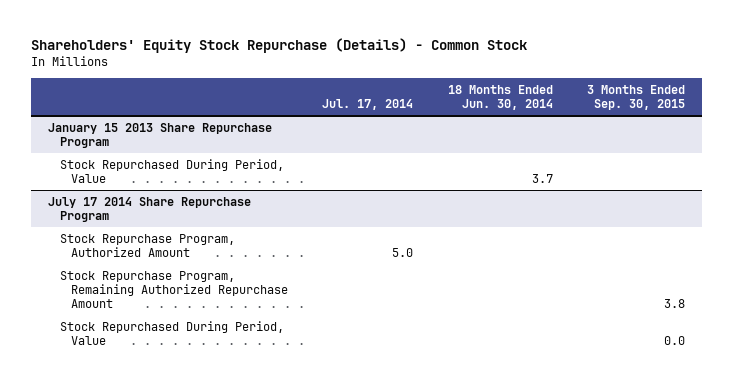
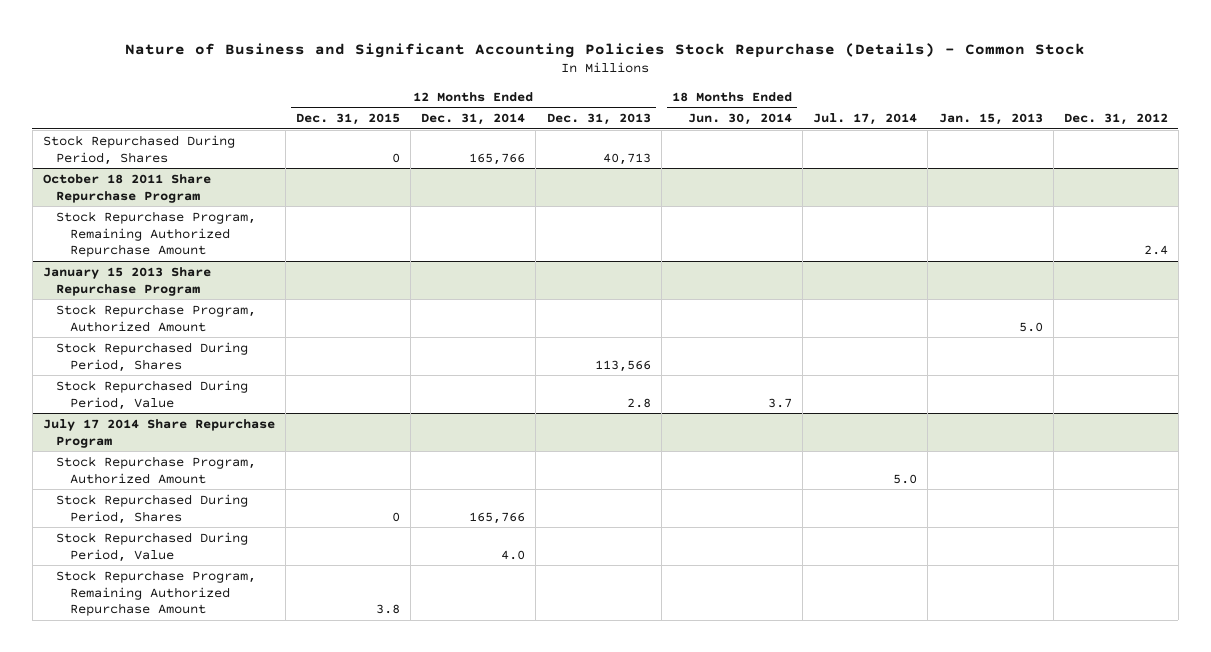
- Shareholders' Equity Stock Repurchase (Details) - Common Stock
+ Nature of Business and Significant Accounting Policies Stock Repurchase (Details) - Common Stock
- | Jul. 17, 2014 | 18 Months Ended Jun. 30, 2014 | 3 Months Ended Sep. 30, 2015
+ | 12 Months Ended Dec. 31, 2015 | 12 Months Ended Dec. 31, 2014 | 12 Months Ended Dec. 31, 2013 | 18 Months Ended Jun. 30, 2014 | Jul. 17, 2014 | Jan. 15, 2013 | Dec. 31, 2012
+ Stock Repurchased During Period, Shares | 0 | 165,766 | 40,713 | | | |
+ October 18 2011 Share Repurchase Program
+ Stock Repurchase Program, Remaining Authorized Repurchase Amount | | | | | | | 2.4
@ January 15 2013 Share Repurchase Program
+ Stock Repurchase Program, Authorized Amount | | | | | | 5.0 |
+ Stock Repurchased During Period, Shares | | | 113,566 | | | |
@ July 17 2014 Share Repurchase Program
+ Stock Repurchased During Period, Shares | 0 | 165,766 | | | | |
moved down: Stock Repurchase Program, Remaining Authorized Repurchase Amount | 3.8 | | | | | |

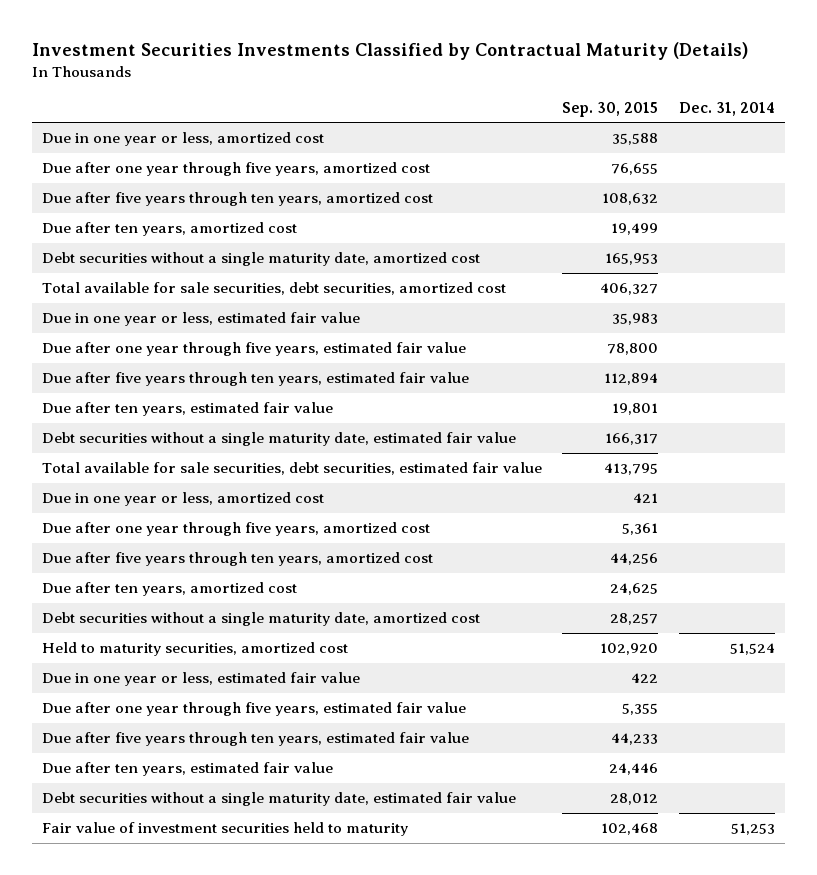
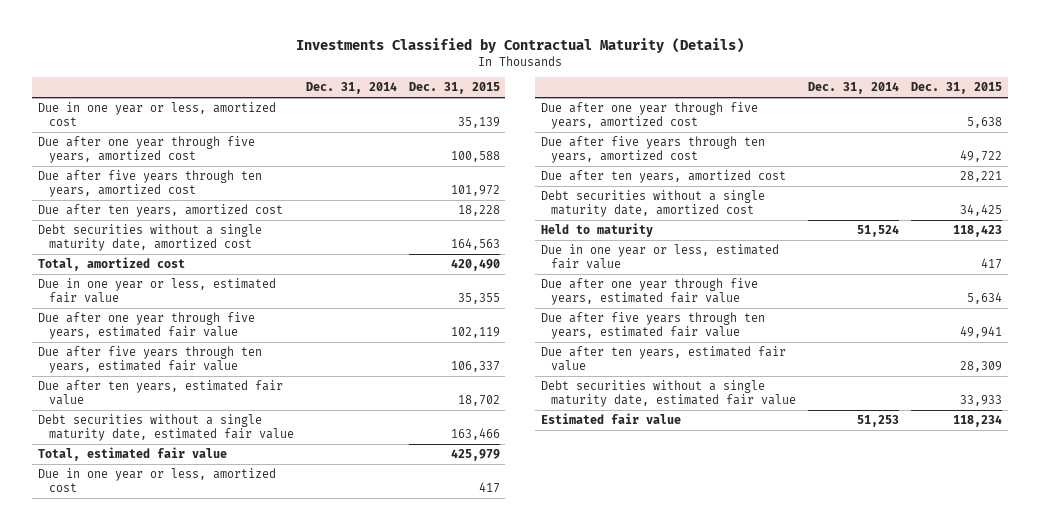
- Investment Securities Investments Classified by Contractual Maturity (Details)
+ Investments Classified by Contractual Maturity (Details)
- | Sep. 30, 2015 | Dec. 31, 2014
+ | Dec. 31, 2014 | Dec. 31, 2015
- Total available for sale securities, debt securities, amortized cost | 406,327 |
+ Total, amortized cost | | 420,490
- Total available for sale securities, debt securities, estimated fair value | 413,795 |
+ Total, estimated fair value | | 425,979
- Held to maturity securities, amortized cost | 102,920 | 51,524
+ Held to maturity | 51,524 | 118,423
- Fair value of investment securities held to maturity | 102,468 | 51,253
+ Estimated fair value | 51,253 | 118,234

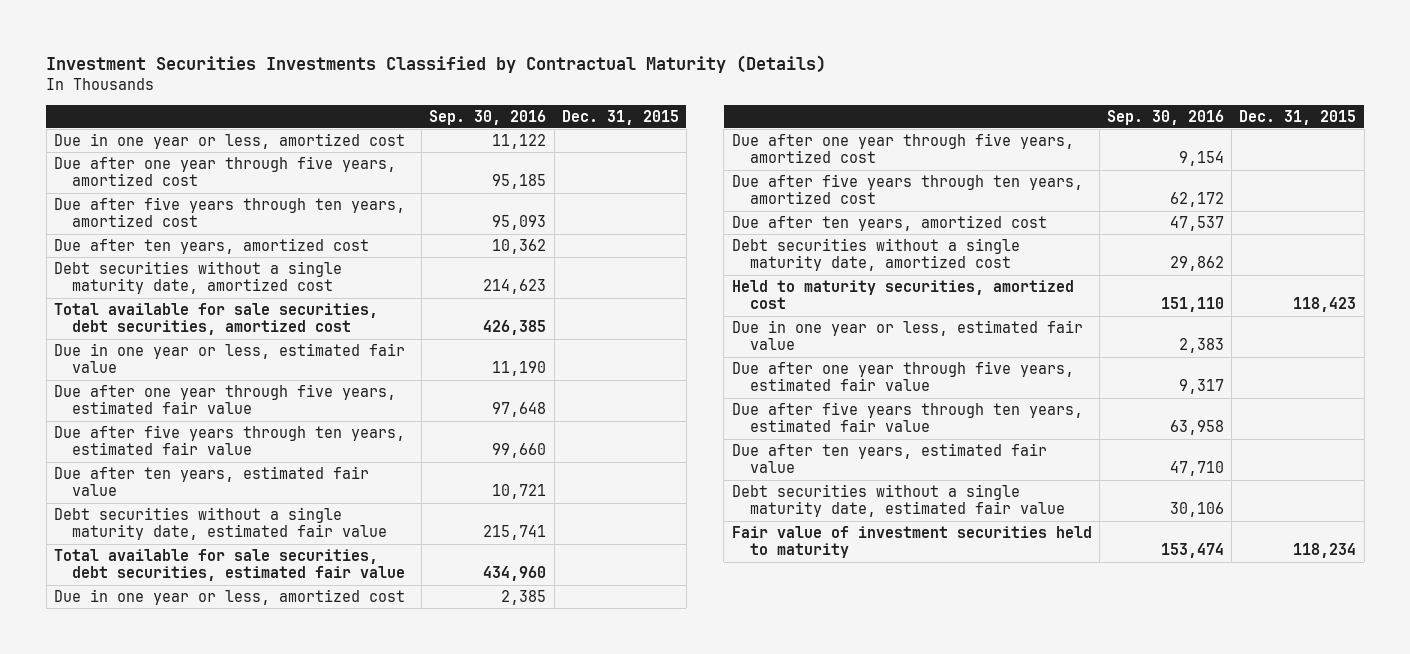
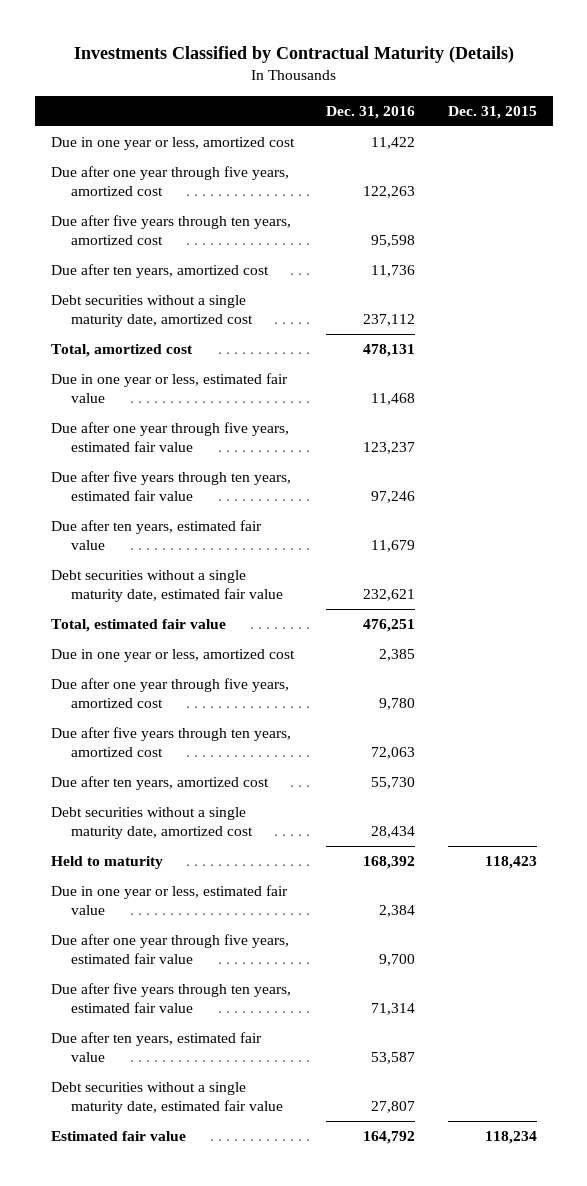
- Investment Securities Investments Classified by Contractual Maturity (Details)
+ Investments Classified by Contractual Maturity (Details)
- | Sep. 30, 2016 | Dec. 31, 2015
+ | Dec. 31, 2016 | Dec. 31, 2015
- Total available for sale securities, debt securities, amortized cost | 426,385 |
+ Total, amortized cost | 478,131 |
- Total available for sale securities, debt securities, estimated fair value | 434,960 |
+ Total, estimated fair value | 476,251 |
- Held to maturity securities, amortized cost | 151,110 | 118,423
+ Held to maturity | 168,392 | 118,423
- Fair value of investment securities held to maturity | 153,474 | 118,234
+ Estimated fair value | 164,792 | 118,234

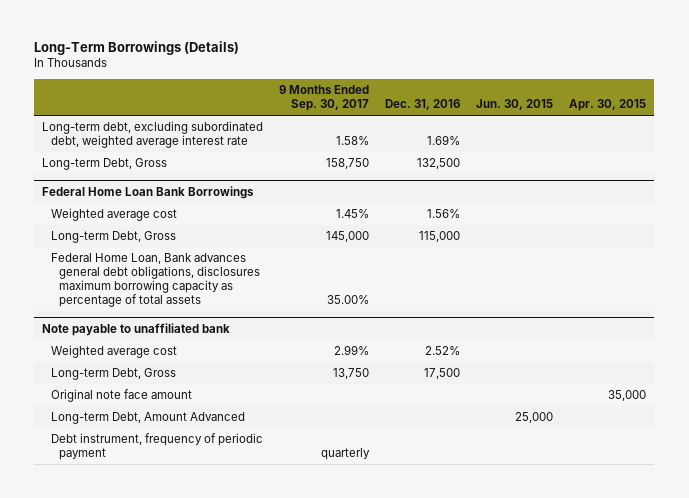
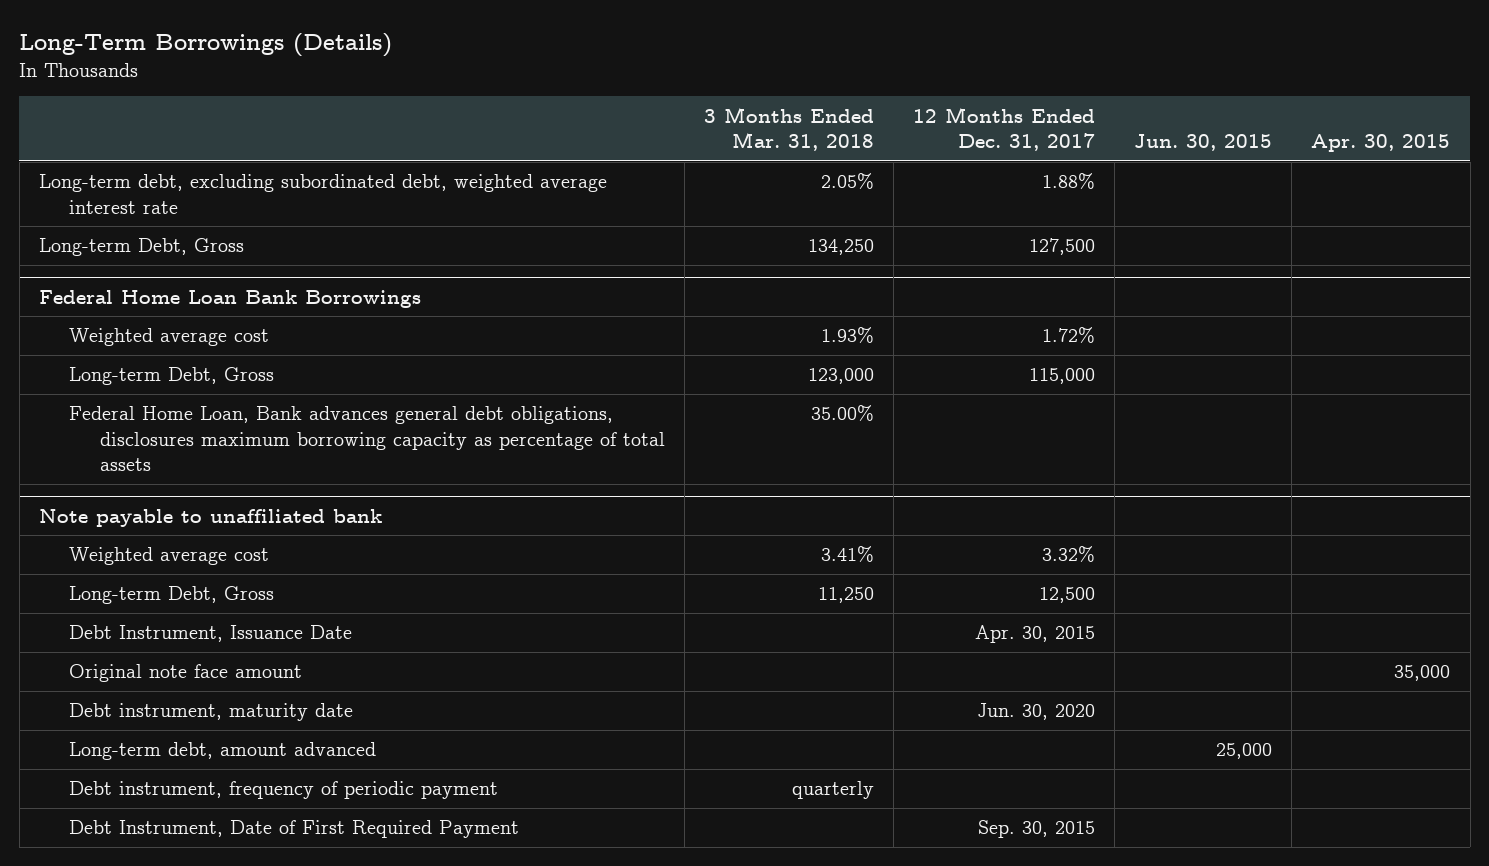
- | 9 Months Ended Sep. 30, 2017 | Dec. 31, 2016 | Jun. 30, 2015 | Apr. 30, 2015
+ | 3 Months Ended Mar. 31, 2018 | 12 Months Ended Dec. 31, 2017 | Jun. 30, 2015 | Apr. 30, 2015
@ Note payable to unaffiliated bank
+ Debt Instrument, Issuance Date | | Apr. 30, 2015 | |
- Long-term Debt, Amount Advanced | | | 25,000 |
+ Debt instrument, maturity date | | Jun. 30, 2020 | |
+ Long-term debt, amount advanced | | | 25,000 |
+ Debt Instrument, Date of First Required Payment | | Sep. 30, 2015 | |

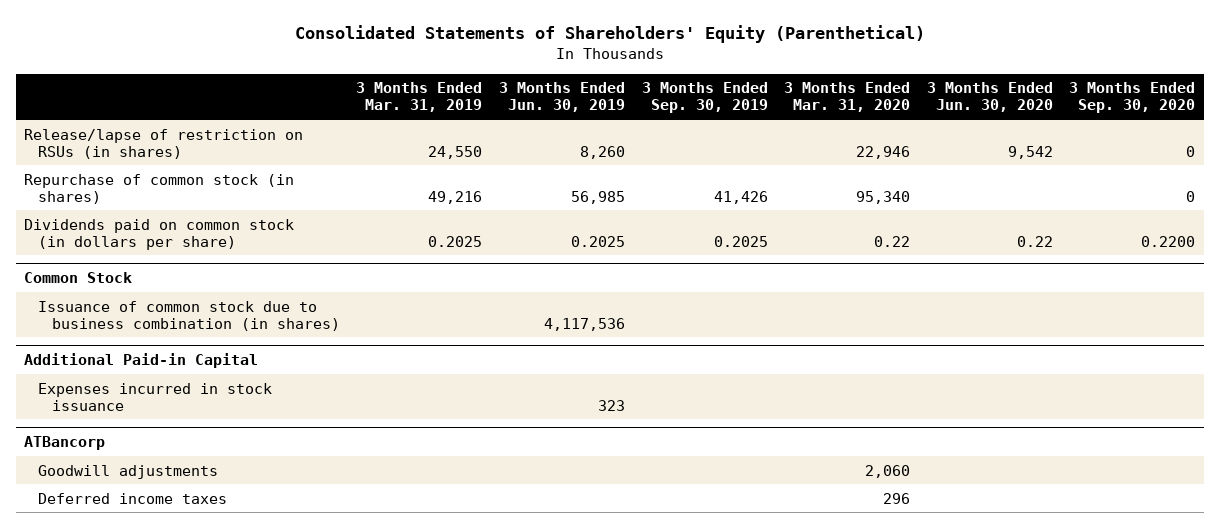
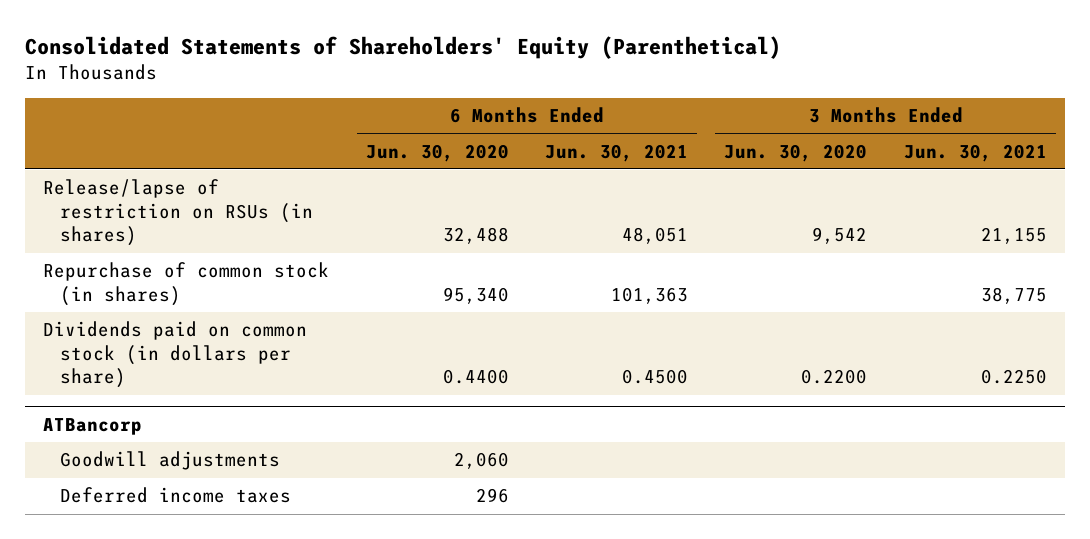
- | 3 Months Ended Mar. 31, 2019 | 3 Months Ended Jun. 30, 2019 | 3 Months Ended Sep. 30, 2019 | 3 Months Ended Mar. 31, 2020 | 3 Months Ended Jun. 30, 2020 | 3 Months Ended Sep. 30, 2020
+ | 6 Months Ended Jun. 30, 2020 | 6 Months Ended Jun. 30, 2021 | 3 Months Ended Jun. 30, 2020 | 3 Months Ended Jun. 30, 2021
- Dividends paid on common stock (in dollars per share) | 0.2025 | 0.2025 | 0.2025 | 0.22 | 0.22 | 0.2200
- Common Stock
- Issuance of common stock due to business combination (in shares) | | 4,117,536 | | | |
- Additional Paid-in Capital
- Expenses incurred in stock issuance | | 323 | | | |
+ Dividends paid on common stock (in dollars per share) | 0.4400 | 0.4500 | 0.2200 | 0.2250

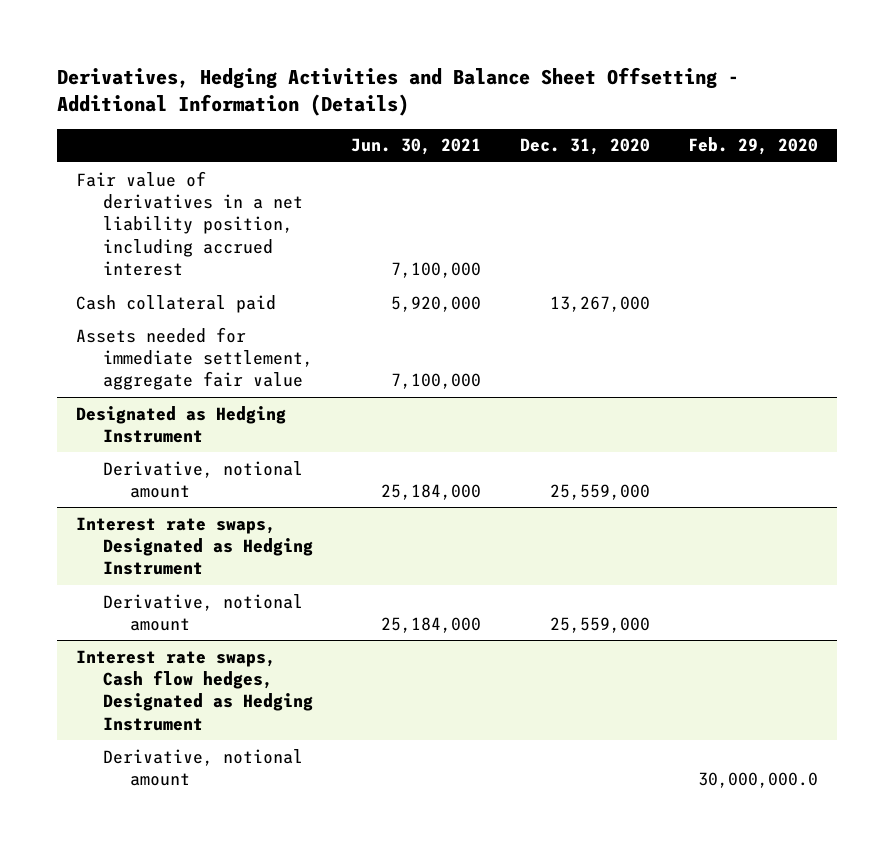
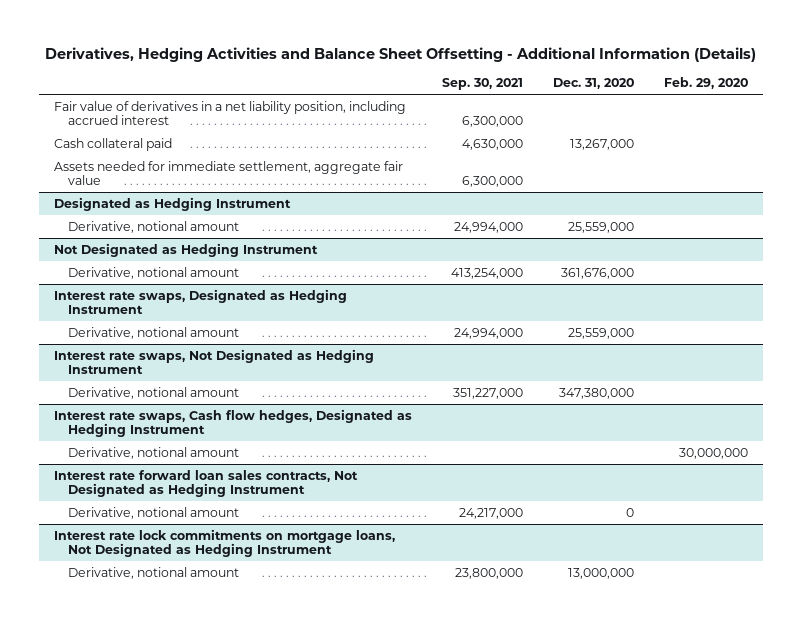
- | Jun. 30, 2021 | Dec. 31, 2020 | Feb. 29, 2020
+ | Sep. 30, 2021 | Dec. 31, 2020 | Feb. 29, 2020
+ Not Designated as Hedging Instrument
+ Derivative, notional amount | 413,254,000 | 361,676,000 |
+ Interest rate swaps, Not Designated as Hedging Instrument
+ Derivative, notional amount | 351,227,000 | 347,380,000 |
@ Interest rate swaps, Cash flow hedges, Designated as Hedging Instrument
- Derivative, notional amount | | | 30,000,000.0
+ Derivative, notional amount | | | 30,000,000
+ Interest rate forward loan sales contracts, Not Designated as Hedging Instrument
+ Derivative, notional amount | 24,217,000 | 0 |
+ Interest rate lock commitments on mortgage loans, Not Designated as Hedging Instrument
+ Derivative, notional amount | 23,800,000 | 13,000,000 |

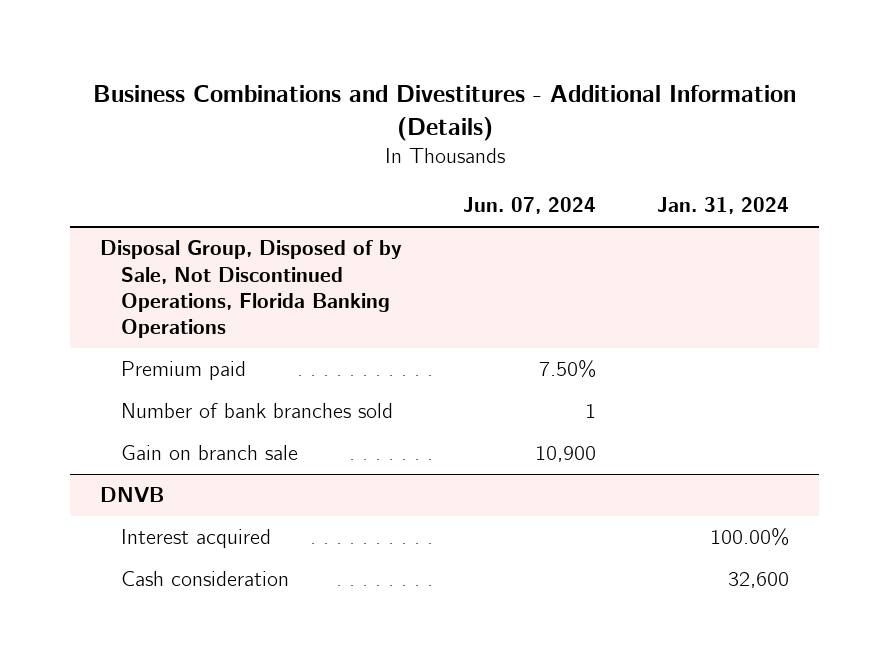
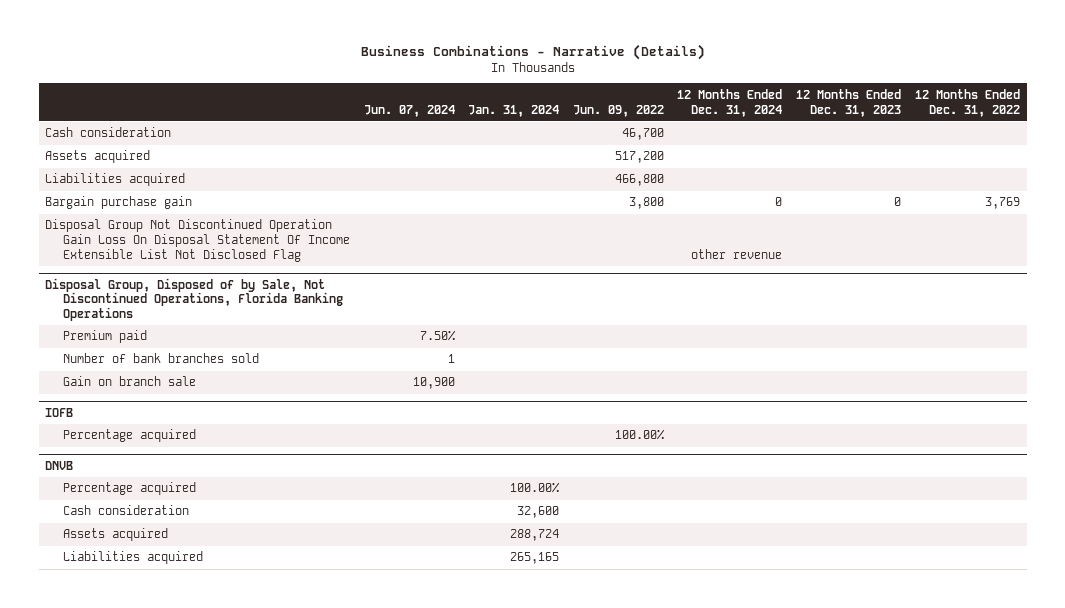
- Business Combinations and Divestitures - Additional Information (Details)
+ Business Combinations - Narrative (Details)
- | Jun. 07, 2024 | Jan. 31, 2024
+ | Jun. 07, 2024 | Jan. 31, 2024 | Jun. 09, 2022 | 12 Months Ended Dec. 31, 2024 | 12 Months Ended Dec. 31, 2023 | 12 Months Ended Dec. 31, 2022
+ Cash consideration | | | 46,700 | | |
+ Assets acquired | | | 517,200 | | |
+ Liabilities acquired | | | 466,800 | | |
+ Bargain purchase gain | | | 3,800 | 0 | 0 | 3,769
+ Disposal Group Not Discontinued Operation Gain Loss On Disposal Statement Of Income Extensible List Not Disclosed Flag | | | | other revenue | |
+ IOFB
+ Percentage acquired | | | 100.00% | | |
@ DNVB
- Interest acquired | | 100.00%
+ Percentage acquired | | 100.00% | | | |
+ Assets acquired | | 288,724 | | | |
+ Liabilities acquired | | 265,165 | | | |

